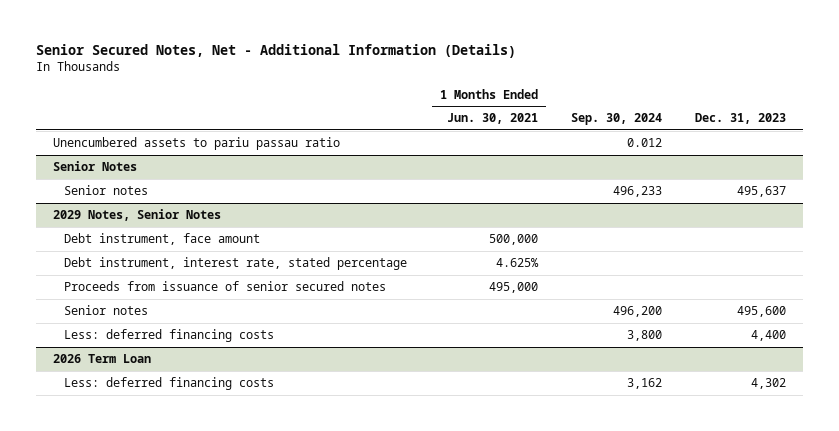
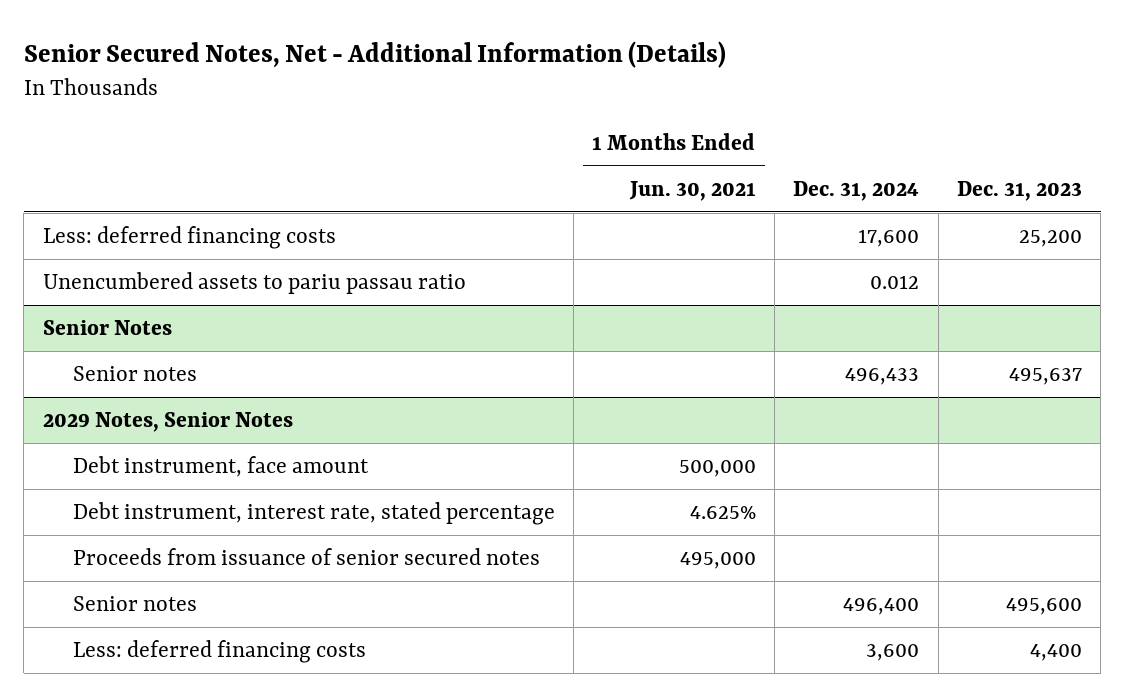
- | 1 Months Ended Jun. 30, 2021 | Sep. 30, 2024 | Dec. 31, 2023
+ | 1 Months Ended Jun. 30, 2021 | Dec. 31, 2024 | Dec. 31, 2023
+ Less: deferred financing costs | | 17,600 | 25,200
- 2026 Term Loan
- Less: deferred financing costs | | 3,162 | 4,302

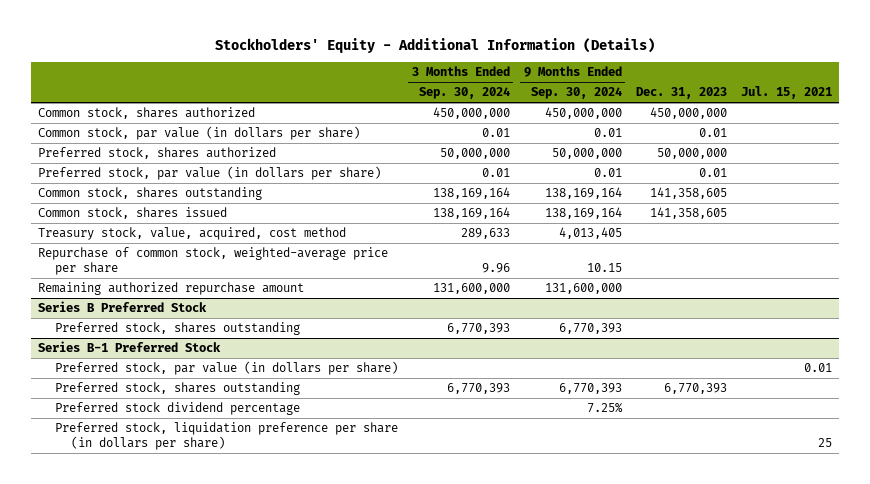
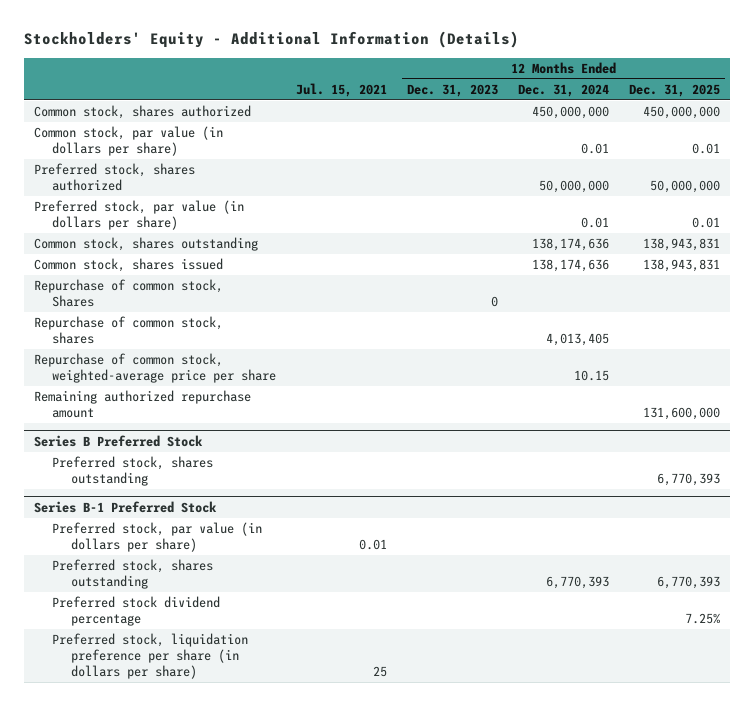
- | 3 Months Ended Sep. 30, 2024 | 9 Months Ended Sep. 30, 2024 | Dec. 31, 2023 | Jul. 15, 2021
+ | Jul. 15, 2021 | 12 Months Ended Dec. 31, 2023 | 12 Months Ended Dec. 31, 2024 | 12 Months Ended Dec. 31, 2025
- Treasury stock, value, acquired, cost method | 289,633 | 4,013,405 | |
+ Repurchase of common stock, Shares | | 0 | |
+ Repurchase of common stock, shares | | | 4,013,405 |

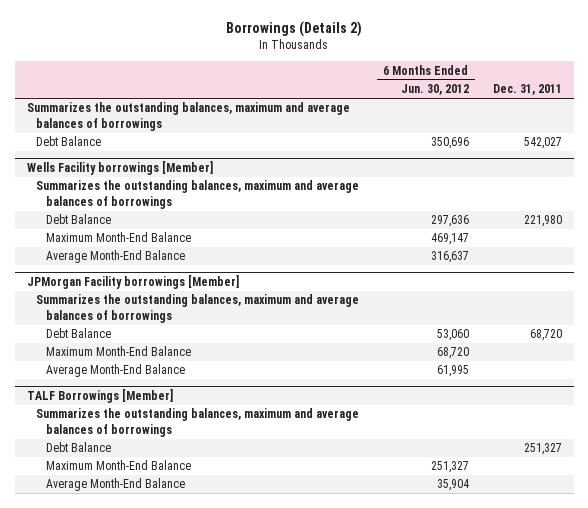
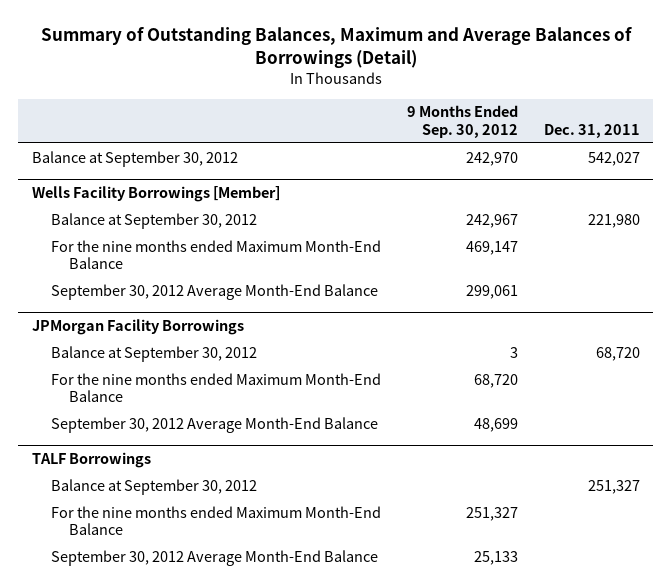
- Borrowings (Details 2)
+ Summary of Outstanding Balances, Maximum and Average Balances of Borrowings (Detail)
- | 6 Months Ended Jun. 30, 2012 | Dec. 31, 2011
+ | 9 Months Ended Sep. 30, 2012 | Dec. 31, 2011
- Summarizes the outstanding balances, maximum and average balances of borrowings
- Debt Balance | 350,696 | 542,027
- Wells Facility borrowings [Member]
- Summarizes the outstanding balances, maximum and average balances of borrowings
- Debt Balance | 297,636 | 221,980
- Maximum Month-End Balance | 469,147 |
- Average Month-End Balance | 316,637 |
- JPMorgan Facility borrowings [Member]
- Summarizes the outstanding balances, maximum and average balances of borrowings
- Debt Balance | 53,060 | 68,720
- Maximum Month-End Balance | 68,720 |
- Average Month-End Balance | 61,995 |
- TALF Borrowings [Member]
- Summarizes the outstanding balances, maximum and average balances of borrowings
- Debt Balance | | 251,327
- Maximum Month-End Balance | 251,327 |
- Average Month-End Balance | 35,904 |
+ Balance at September 30, 2012 | 242,970 | 542,027
+ Wells Facility Borrowings [Member]
+ Balance at September 30, 2012 | 242,967 | 221,980
+ For the nine months ended Maximum Month-End Balance | 469,147 |
+ September 30, 2012 Average Month-End Balance | 299,061 |
+ JPMorgan Facility Borrowings
+ Balance at September 30, 2012 | 3 | 68,720
+ For the nine months ended Maximum Month-End Balance | 68,720 |
+ September 30, 2012 Average Month-End Balance | 48,699 |
+ TALF Borrowings
+ Balance at September 30, 2012 | | 251,327
+ For the nine months ended Maximum Month-End Balance | 251,327 |
+ September 30, 2012 Average Month-End Balance | 25,133 |

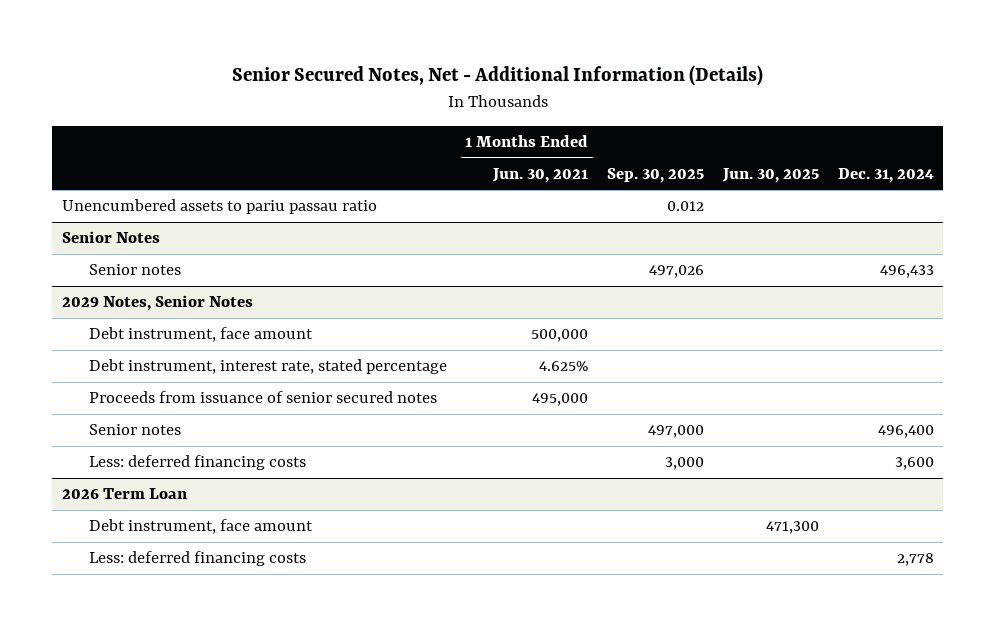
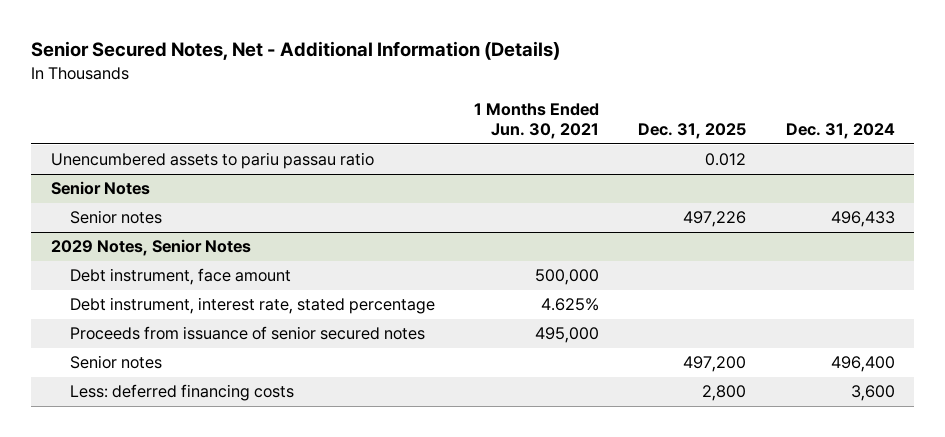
- | 1 Months Ended Jun. 30, 2021 | Sep. 30, 2025 | Jun. 30, 2025 | Dec. 31, 2024
+ | 1 Months Ended Jun. 30, 2021 | Dec. 31, 2025 | Dec. 31, 2024
- 2026 Term Loan
- Debt instrument, face amount | | | 471,300 |
- Less: deferred financing costs | | | | 2,778

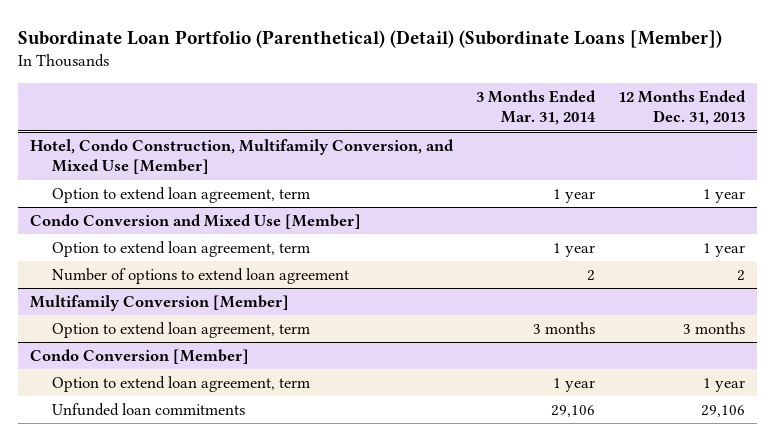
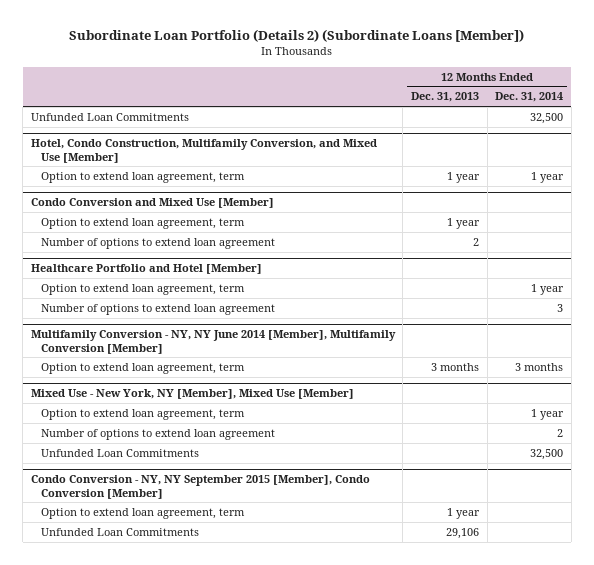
- Subordinate Loan Portfolio (Parenthetical) (Detail) (Subordinate Loans [Member])
+ Subordinate Loan Portfolio (Details 2) (Subordinate Loans [Member])
- | 3 Months Ended Mar. 31, 2014 | 12 Months Ended Dec. 31, 2013
+ | 12 Months Ended Dec. 31, 2013 | 12 Months Ended Dec. 31, 2014
+ Unfunded Loan Commitments | | 32,500
- Multifamily Conversion [Member]
+ Healthcare Portfolio and Hotel [Member]
+ Option to extend loan agreement, term | | 1 year
+ Number of options to extend loan agreement | | 3
+ Multifamily Conversion - NY, NY June 2014 [Member], Multifamily Conversion [Member]
- Condo Conversion [Member]
+ Mixed Use - New York, NY [Member], Mixed Use [Member]
+ Option to extend loan agreement, term | | 1 year
+ Number of options to extend loan agreement | | 2
+ Unfunded Loan Commitments | | 32,500
+ Condo Conversion - NY, NY September 2015 [Member], Condo Conversion [Member]
- Unfunded loan commitments | 29,106 | 29,106
+ Unfunded Loan Commitments | 29,106 |

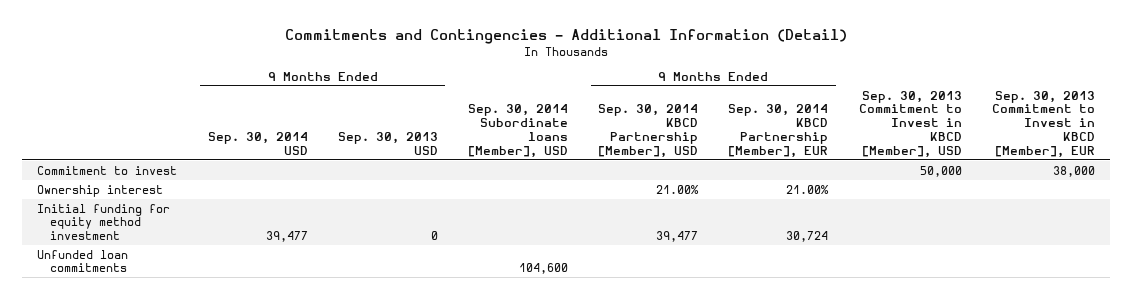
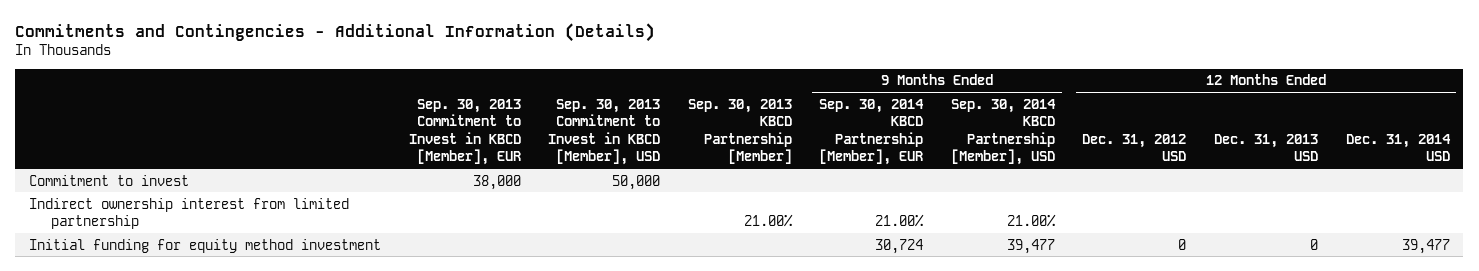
- Commitments and Contingencies - Additional Information (Detail)
+ Commitments and Contingencies - Additional Information (Details)
- | 9 Months Ended Sep. 30, 2014 USD | 9 Months Ended Sep. 30, 2013 USD | Sep. 30, 2014 Subordinate loans [Member], USD | 9 Months Ended Sep. 30, 2014 KBCD Partnership [Member], USD | 9 Months Ended Sep. 30, 2014 KBCD Partnership [Member], EUR | Sep. 30, 2013 Commitment to Invest in KBCD [Member], USD | Sep. 30, 2013 Commitment to Invest in KBCD [Member], EUR
+ | Sep. 30, 2013 Commitment to Invest in KBCD [Member], EUR | Sep. 30, 2013 Commitment to Invest in KBCD [Member], USD | Sep. 30, 2013 KBCD Partnership [Member] | 9 Months Ended Sep. 30, 2014 KBCD Partnership [Member], EUR | 9 Months Ended Sep. 30, 2014 KBCD Partnership [Member], USD | 12 Months Ended Dec. 31, 2012 USD | 12 Months Ended Dec. 31, 2013 USD | 12 Months Ended Dec. 31, 2014 USD
- Ownership interest | | | | 21.00% | 21.00% | |
+ Indirect ownership interest from limited partnership | | | 21.00% | 21.00% | 21.00% | | |
- Unfunded loan commitments | | | 104,600 | | | |

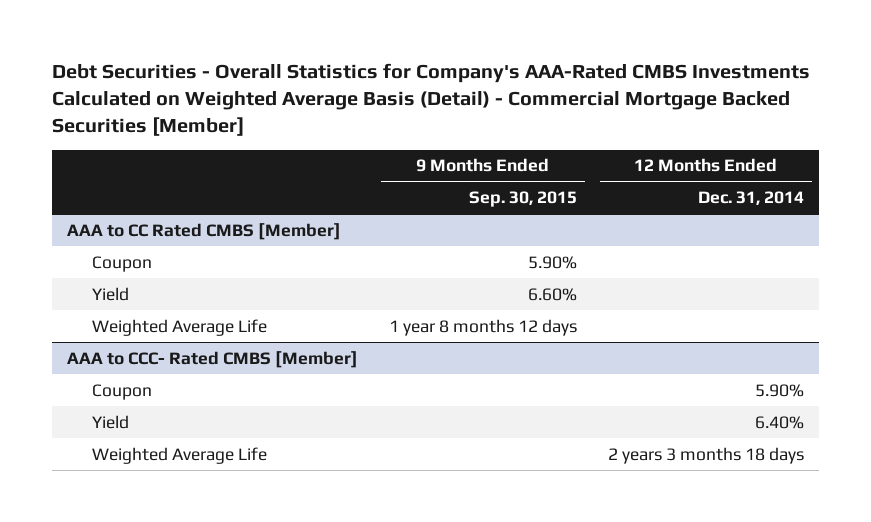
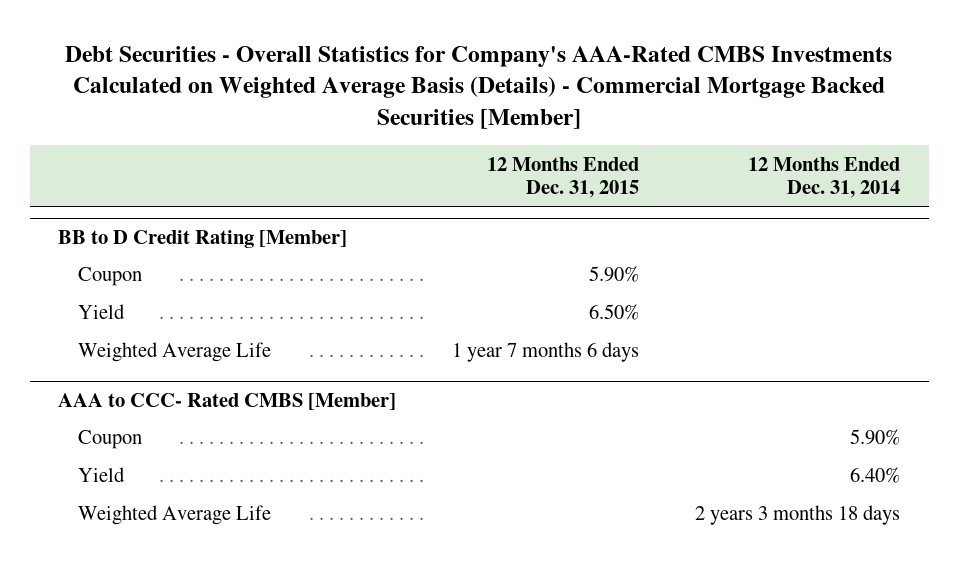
- Debt Securities - Overall Statistics for Company's AAA-Rated CMBS Investments Calculated on Weighted Average Basis (Detail) - Commercial Mortgage Backed Securities [Member]
+ Debt Securities - Overall Statistics for Company's AAA-Rated CMBS Investments Calculated on Weighted Average Basis (Details) - Commercial Mortgage Backed Securities [Member]
- | 9 Months Ended Sep. 30, 2015 | 12 Months Ended Dec. 31, 2014
+ | 12 Months Ended Dec. 31, 2015 | 12 Months Ended Dec. 31, 2014
- AAA to CC Rated CMBS [Member]
+ BB to D Credit Rating [Member]

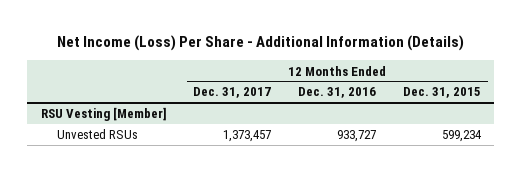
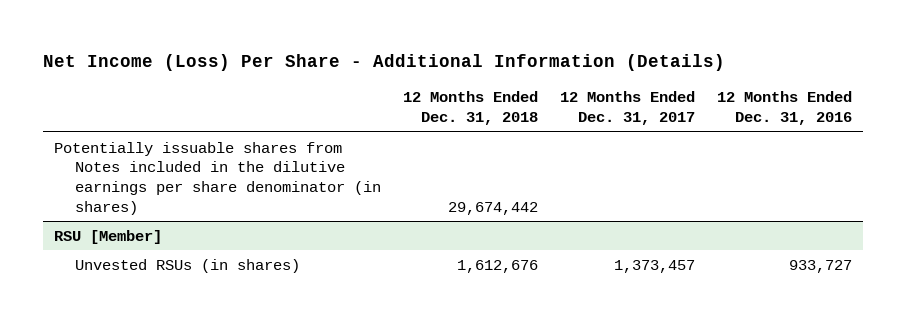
- | 12 Months Ended Dec. 31, 2017 | 12 Months Ended Dec. 31, 2016 | 12 Months Ended Dec. 31, 2015
+ | 12 Months Ended Dec. 31, 2018 | 12 Months Ended Dec. 31, 2017 | 12 Months Ended Dec. 31, 2016
- RSU Vesting [Member]
- Unvested RSUs | 1,373,457 | 933,727 | 599,234
+ Potentially issuable shares from Notes included in the dilutive earnings per share denominator (in shares) | 29,674,442 | |
+ RSU [Member]
+ Unvested RSUs (in shares) | 1,612,676 | 1,373,457 | 933,727

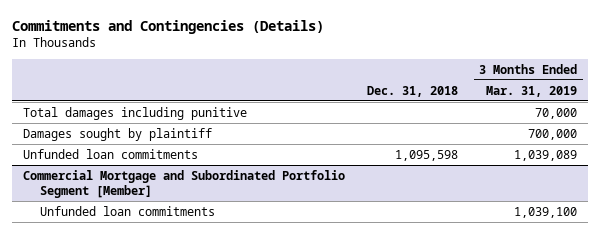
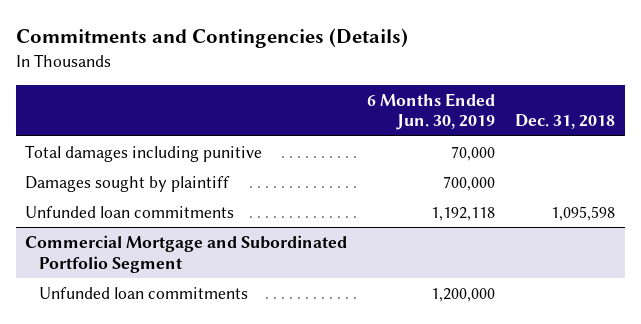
- | Dec. 31, 2018 | 3 Months Ended Mar. 31, 2019
+ | 6 Months Ended Jun. 30, 2019 | Dec. 31, 2018
- Commercial Mortgage and Subordinated Portfolio Segment [Member]
+ Commercial Mortgage and Subordinated Portfolio Segment

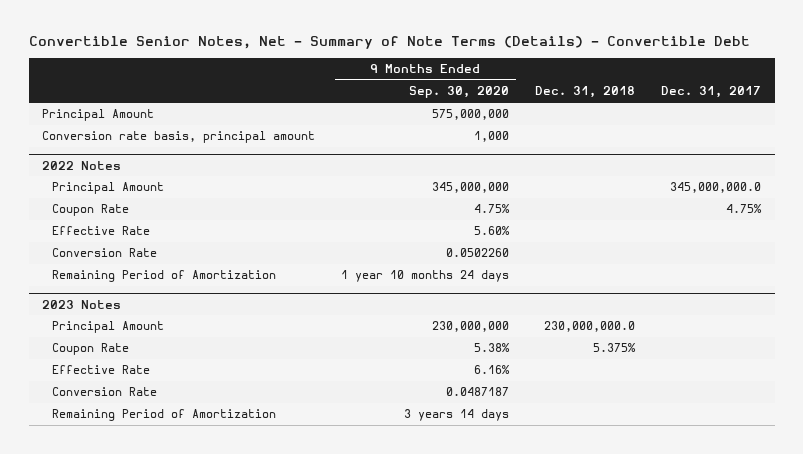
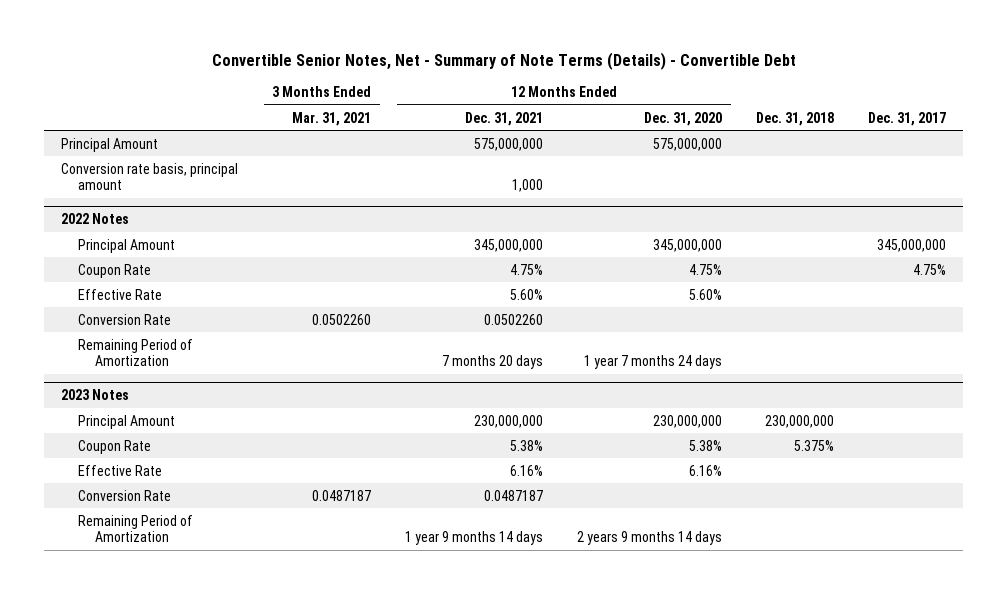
- | 9 Months Ended Sep. 30, 2020 | Dec. 31, 2018 | Dec. 31, 2017
+ | 3 Months Ended Mar. 31, 2021 | 12 Months Ended Dec. 31, 2021 | 12 Months Ended Dec. 31, 2020 | Dec. 31, 2018 | Dec. 31, 2017
@ 2022 Notes
- Principal Amount | 345,000,000 | | 345,000,000.0
+ Principal Amount | | 345,000,000 | 345,000,000 | | 345,000,000
@ 2023 Notes
- Principal Amount | 230,000,000 | 230,000,000.0 |
+ Principal Amount | | 230,000,000 | 230,000,000 | 230,000,000 |

